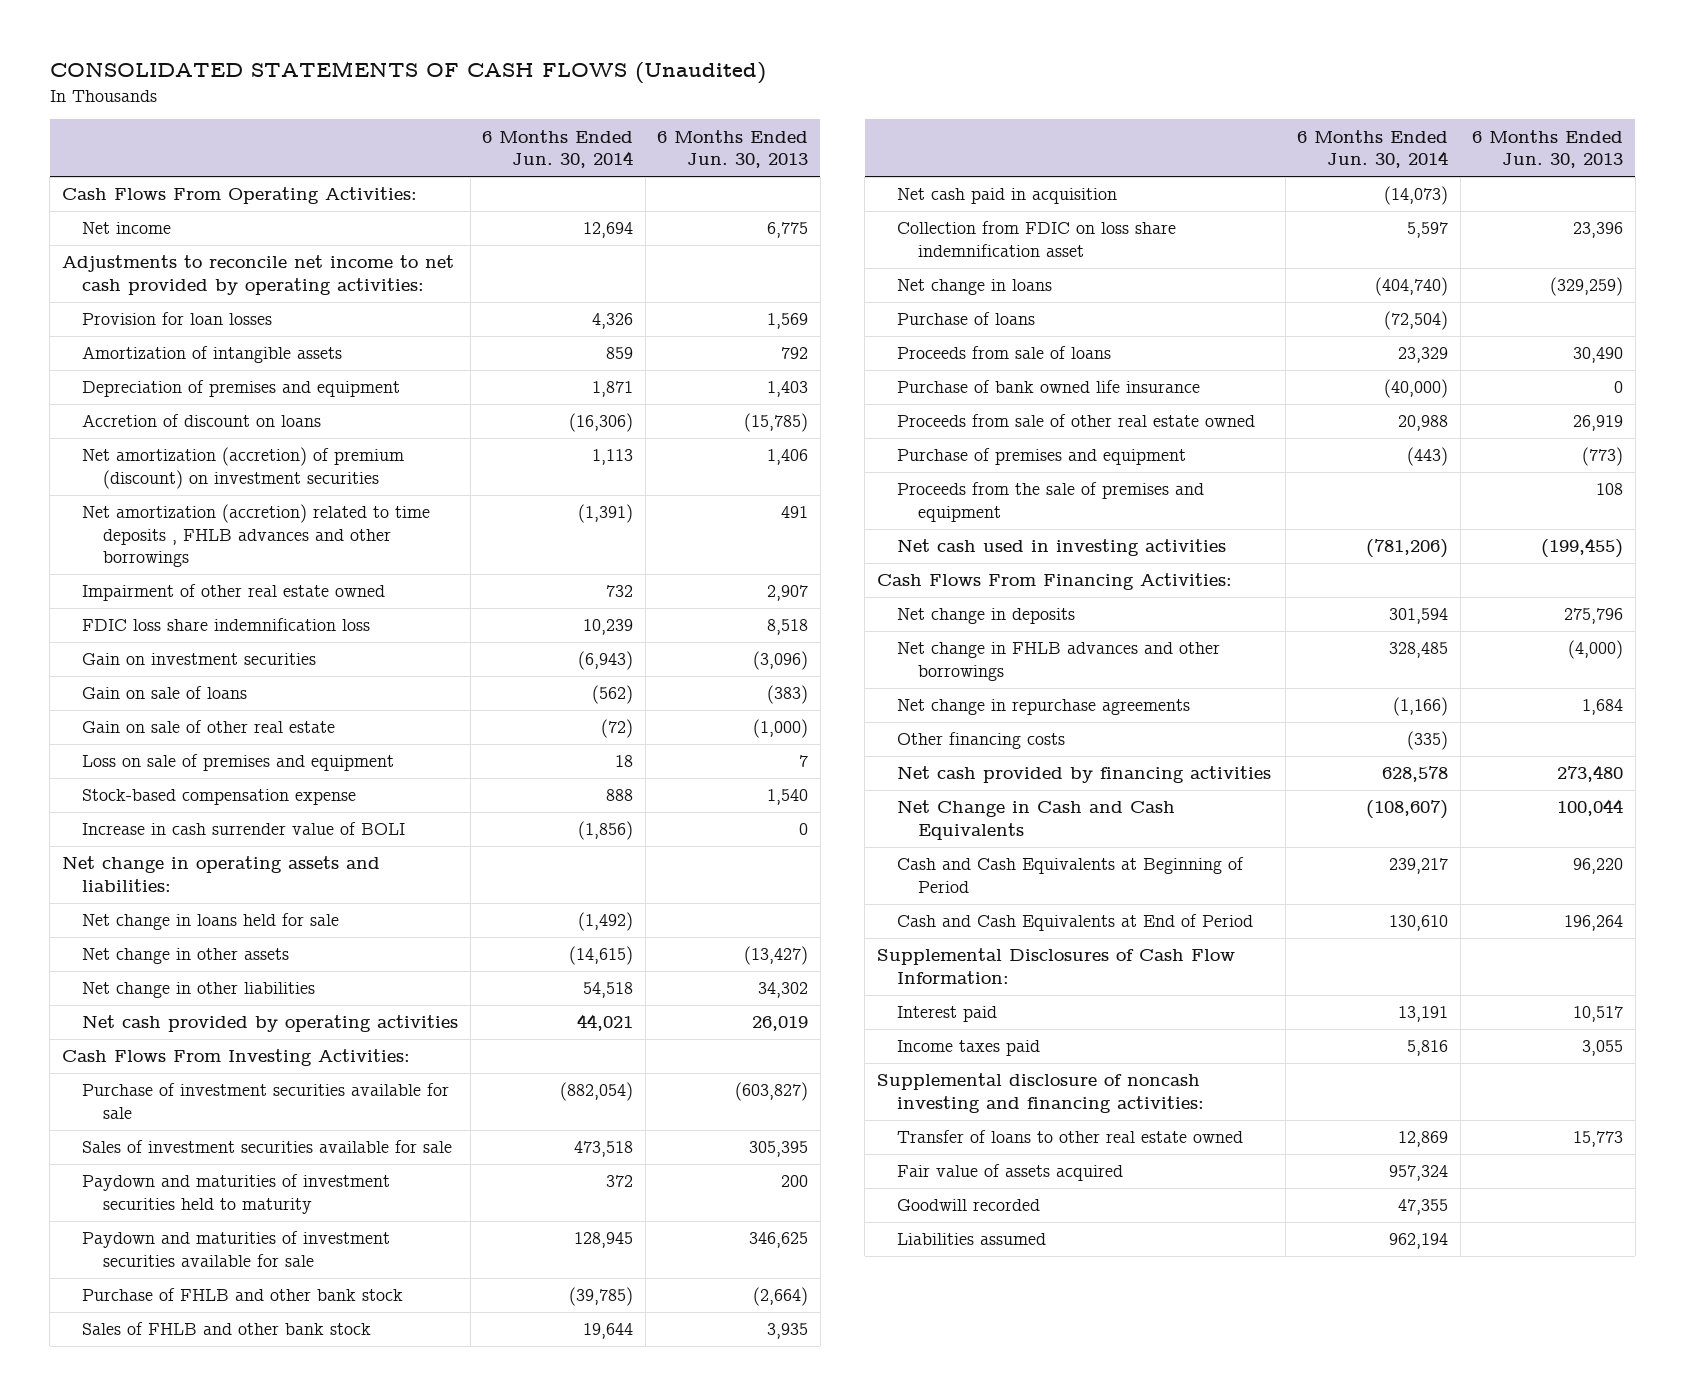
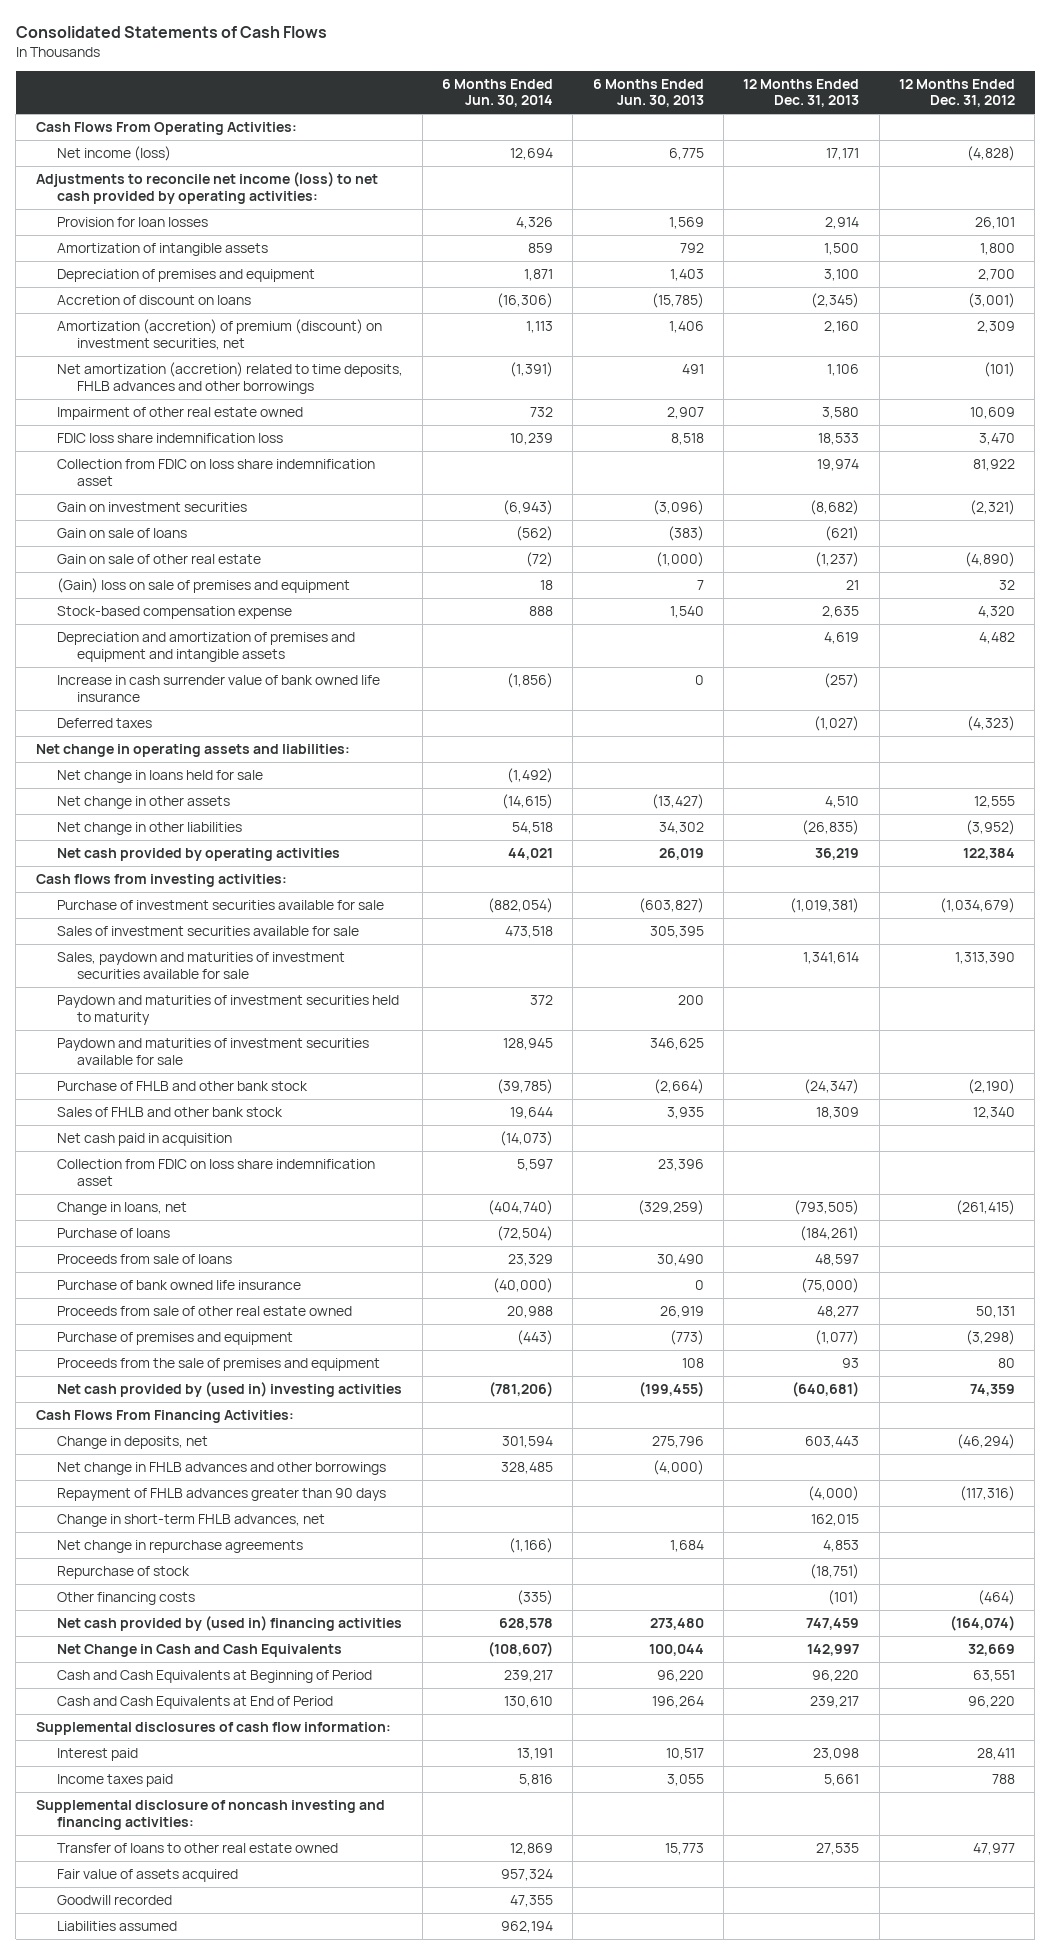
- CONSOLIDATED STATEMENTS OF CASH FLOWS (Unaudited)
+ Consolidated Statements of Cash Flows
- | 6 Months Ended Jun. 30, 2014 | 6 Months Ended Jun. 30, 2013
+ | 6 Months Ended Jun. 30, 2014 | 6 Months Ended Jun. 30, 2013 | 12 Months Ended Dec. 31, 2013 | 12 Months Ended Dec. 31, 2012
- Net income | 12,694 | 6,775
- Adjustments to reconcile net income to net cash provided by operating activities:
+ Net income (loss) | 12,694 | 6,775 | 17,171 | (4,828)
+ Adjustments to reconcile net income (loss) to net cash provided by operating activities:
- Net amortization (accretion) of premium (discount) on investment securities | 1,113 | 1,406
- Net amortization (accretion) related to time deposits , FHLB advances and other borrowings | (1,391) | 491
+ Amortization (accretion) of premium (discount) on investment securities, net | 1,113 | 1,406 | 2,160 | 2,309
+ Net amortization (accretion) related to time deposits, FHLB advances and other borrowings | (1,391) | 491 | 1,106 | (101)
+ Collection from FDIC on loss share indemnification asset | | | 19,974 | 81,922
- Loss on sale of premises and equipment | 18 | 7
+ (Gain) loss on sale of premises and equipment | 18 | 7 | 21 | 32
- Increase in cash surrender value of BOLI | (1,856) | 0
+ Depreciation and amortization of premises and equipment and intangible assets | | | 4,619 | 4,482
+ Increase in cash surrender value of bank owned life insurance | (1,856) | 0 | (257) |
+ Deferred taxes | | | (1,027) | (4,323)
- Cash Flows From Investing Activities:
+ Cash flows from investing activities:
+ Sales, paydown and maturities of investment securities available for sale | | | 1,341,614 | 1,313,390
- Net change in loans | (404,740) | (329,259)
+ Change in loans, net | (404,740) | (329,259) | (793,505) | (261,415)
- Net cash used in investing activities | (781,206) | (199,455)
+ Net cash provided by (used in) investing activities | (781,206) | (199,455) | (640,681) | 74,359
- Net change in deposits | 301,594 | 275,796
+ Change in deposits, net | 301,594 | 275,796 | 603,443 | (46,294)
+ Repayment of FHLB advances greater than 90 days | | | (4,000) | (117,316)
+ Change in short-term FHLB advances, net | | | 162,015 |
+ Repurchase of stock | | | (18,751) |
- Net cash provided by financing activities | 628,578 | 273,480
+ Net cash provided by (used in) financing activities | 628,578 | 273,480 | 747,459 | (164,074)
- Supplemental Disclosures of Cash Flow Information:
+ Supplemental disclosures of cash flow information:

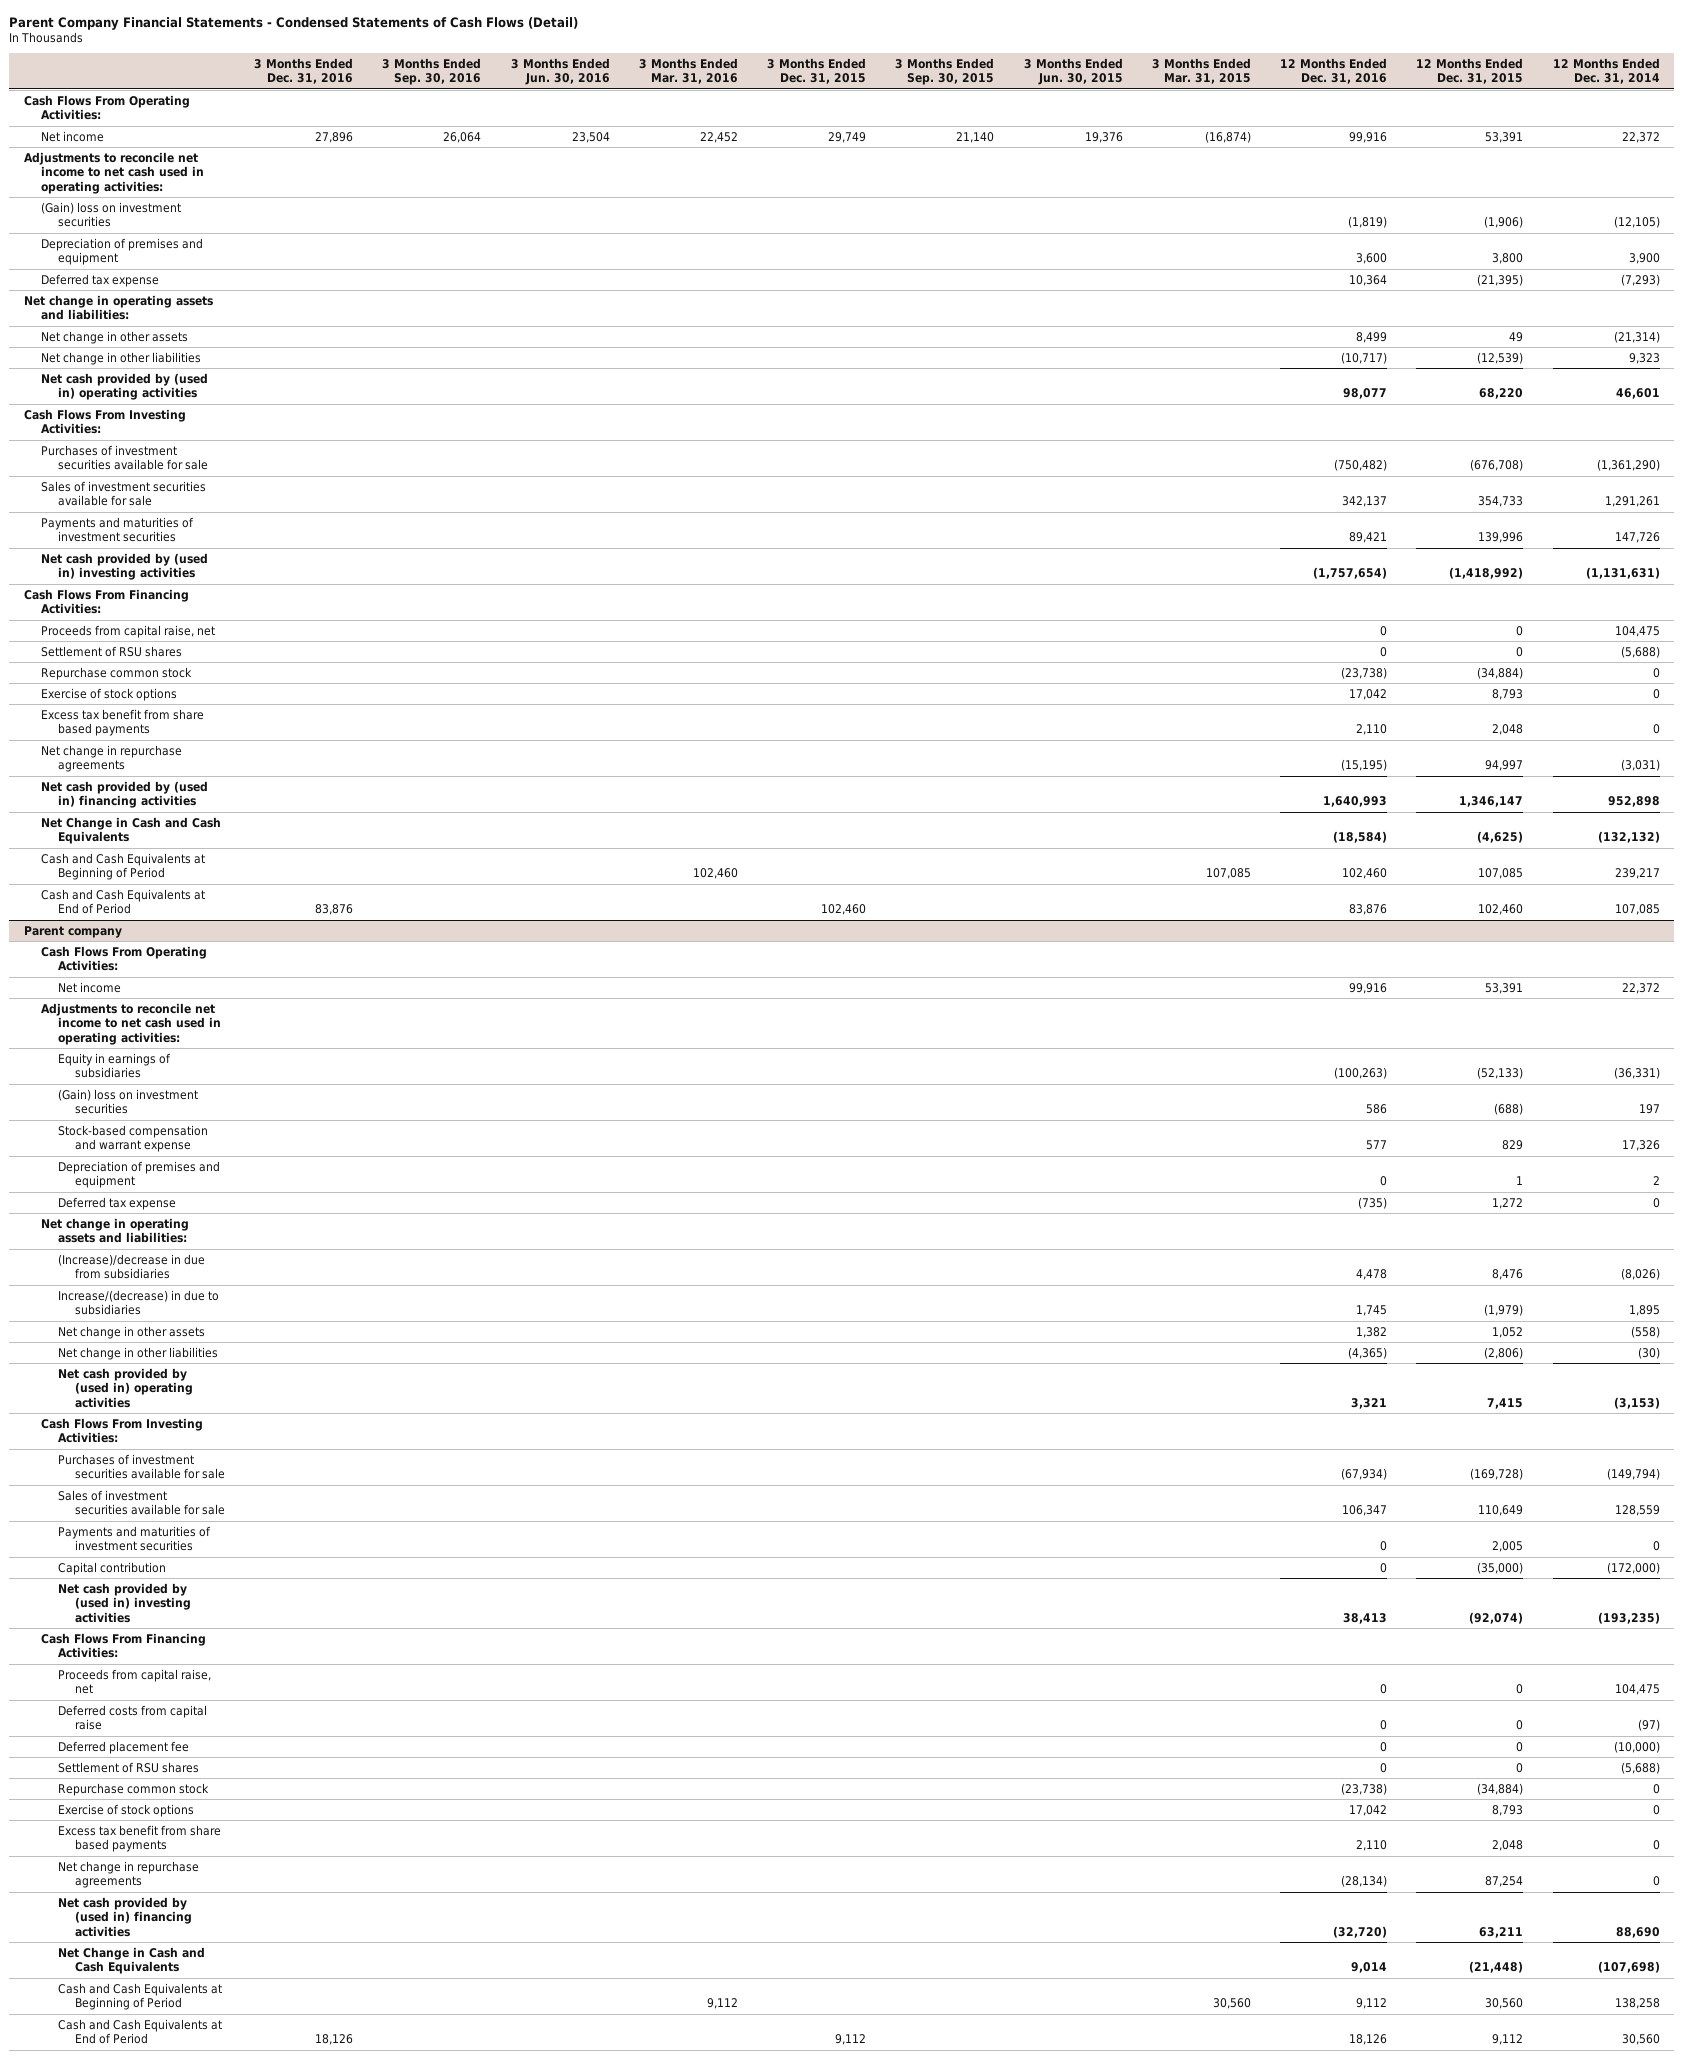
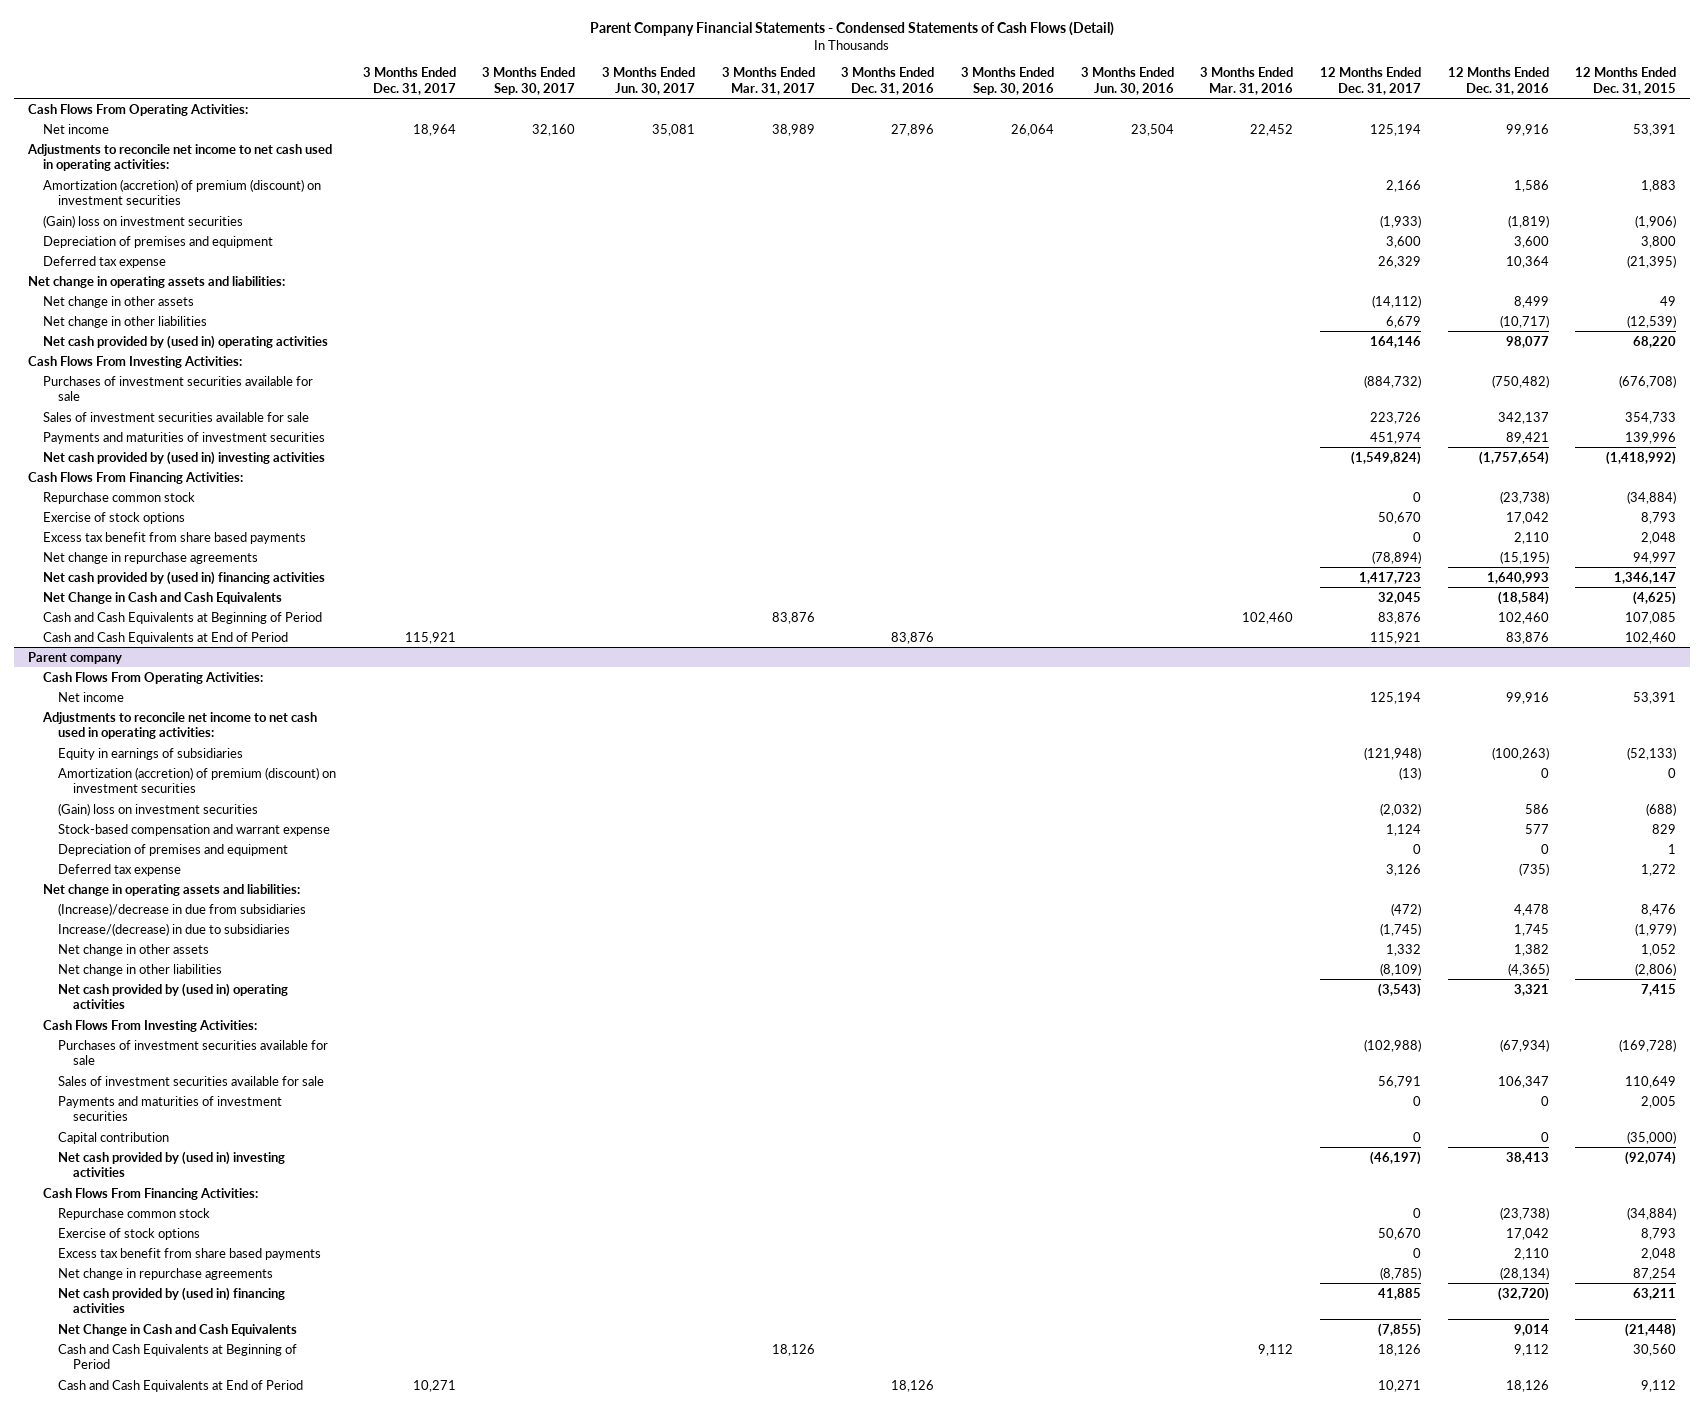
- | 3 Months Ended Dec. 31, 2016 | 3 Months Ended Sep. 30, 2016 | 3 Months Ended Jun. 30, 2016 | 3 Months Ended Mar. 31, 2016 | 3 Months Ended Dec. 31, 2015 | 3 Months Ended Sep. 30, 2015 | 3 Months Ended Jun. 30, 2015 | 3 Months Ended Mar. 31, 2015 | 12 Months Ended Dec. 31, 2016 | 12 Months Ended Dec. 31, 2015 | 12 Months Ended Dec. 31, 2014
+ | 3 Months Ended Dec. 31, 2017 | 3 Months Ended Sep. 30, 2017 | 3 Months Ended Jun. 30, 2017 | 3 Months Ended Mar. 31, 2017 | 3 Months Ended Dec. 31, 2016 | 3 Months Ended Sep. 30, 2016 | 3 Months Ended Jun. 30, 2016 | 3 Months Ended Mar. 31, 2016 | 12 Months Ended Dec. 31, 2017 | 12 Months Ended Dec. 31, 2016 | 12 Months Ended Dec. 31, 2015
+ Amortization (accretion) of premium (discount) on investment securities | | | | | | | | | 2,166 | 1,586 | 1,883
- Proceeds from capital raise, net | | | | | | | | | 0 | 0 | 104,475
- Settlement of RSU shares | | | | | | | | | 0 | 0 | (5,688)
@ Parent company
+ Amortization (accretion) of premium (discount) on investment securities | | | | | | | | | (13) | 0 | 0
- Proceeds from capital raise, net | | | | | | | | | 0 | 0 | 104,475
- Deferred costs from capital raise | | | | | | | | | 0 | 0 | (97)
- Deferred placement fee | | | | | | | | | 0 | 0 | (10,000)
- Settlement of RSU shares | | | | | | | | | 0 | 0 | (5,688)

